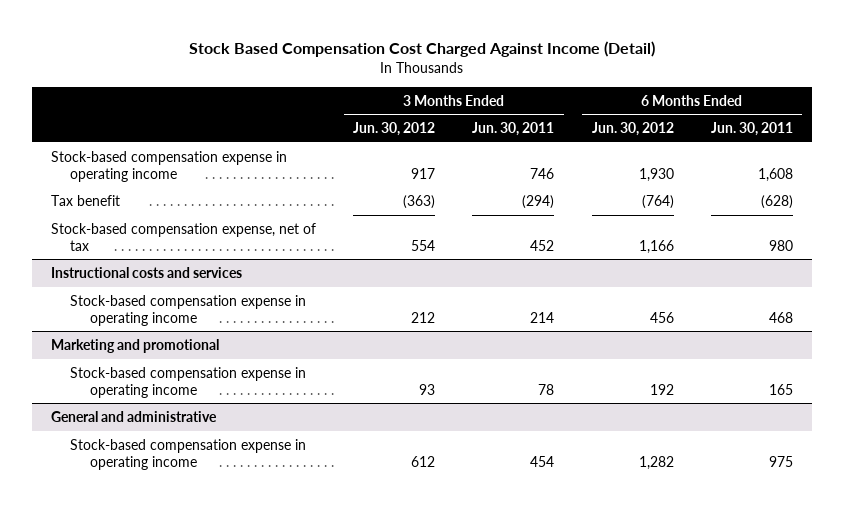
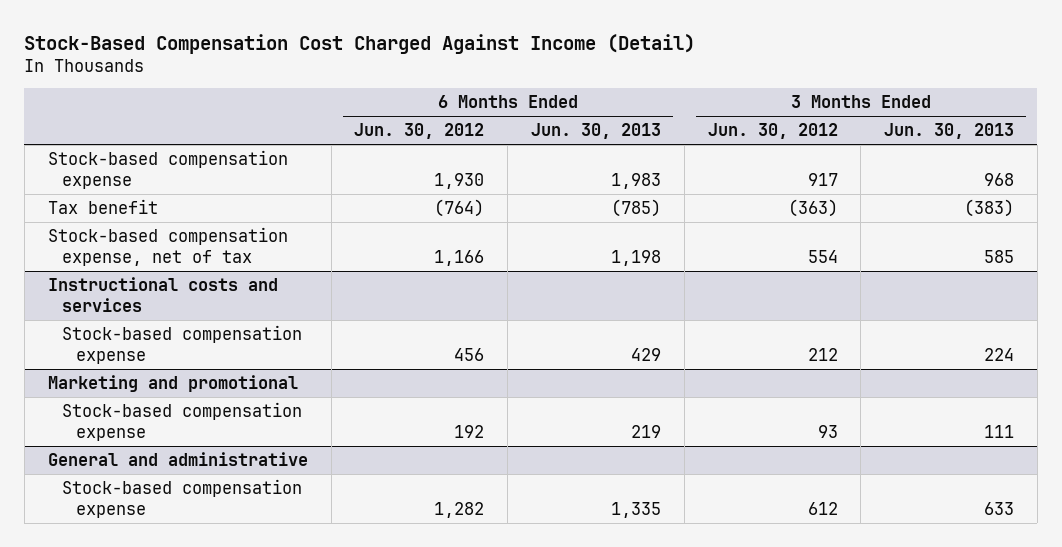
- Stock Based Compensation Cost Charged Against Income (Detail)
+ Stock-Based Compensation Cost Charged Against Income (Detail)
- | 3 Months Ended Jun. 30, 2012 | 3 Months Ended Jun. 30, 2011 | 6 Months Ended Jun. 30, 2012 | 6 Months Ended Jun. 30, 2011
+ | 6 Months Ended Jun. 30, 2012 | 6 Months Ended Jun. 30, 2013 | 3 Months Ended Jun. 30, 2012 | 3 Months Ended Jun. 30, 2013
- Stock-based compensation expense in operating income | 917 | 746 | 1,930 | 1,608
+ Stock-based compensation expense | 1,930 | 1,983 | 917 | 968
@ Instructional costs and services
- Stock-based compensation expense in operating income | 212 | 214 | 456 | 468
+ Stock-based compensation expense | 456 | 429 | 212 | 224
@ Marketing and promotional
- Stock-based compensation expense in operating income | 93 | 78 | 192 | 165
+ Stock-based compensation expense | 192 | 219 | 93 | 111
@ General and administrative
- Stock-based compensation expense in operating income | 612 | 454 | 1,282 | 975
+ Stock-based compensation expense | 1,282 | 1,335 | 612 | 633

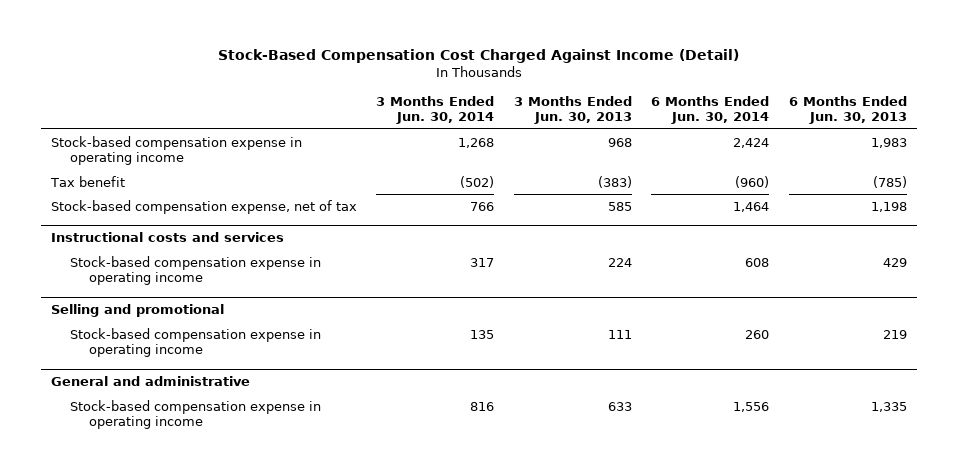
- | 6 Months Ended Jun. 30, 2012 | 6 Months Ended Jun. 30, 2013 | 3 Months Ended Jun. 30, 2012 | 3 Months Ended Jun. 30, 2013
+ | 3 Months Ended Jun. 30, 2014 | 3 Months Ended Jun. 30, 2013 | 6 Months Ended Jun. 30, 2014 | 6 Months Ended Jun. 30, 2013
- Stock-based compensation expense | 1,930 | 1,983 | 917 | 968
+ Stock-based compensation expense in operating income | 1,268 | 968 | 2,424 | 1,983
@ Instructional costs and services
- Stock-based compensation expense | 456 | 429 | 212 | 224
- Marketing and promotional
- Stock-based compensation expense | 192 | 219 | 93 | 111
@ Instructional costs and services
+ Stock-based compensation expense in operating income | 317 | 224 | 608 | 429
+ Selling and promotional
+ Stock-based compensation expense in operating income | 135 | 111 | 260 | 219
@ General and administrative
- Stock-based compensation expense | 1,282 | 1,335 | 612 | 633
+ Stock-based compensation expense in operating income | 816 | 633 | 1,556 | 1,335

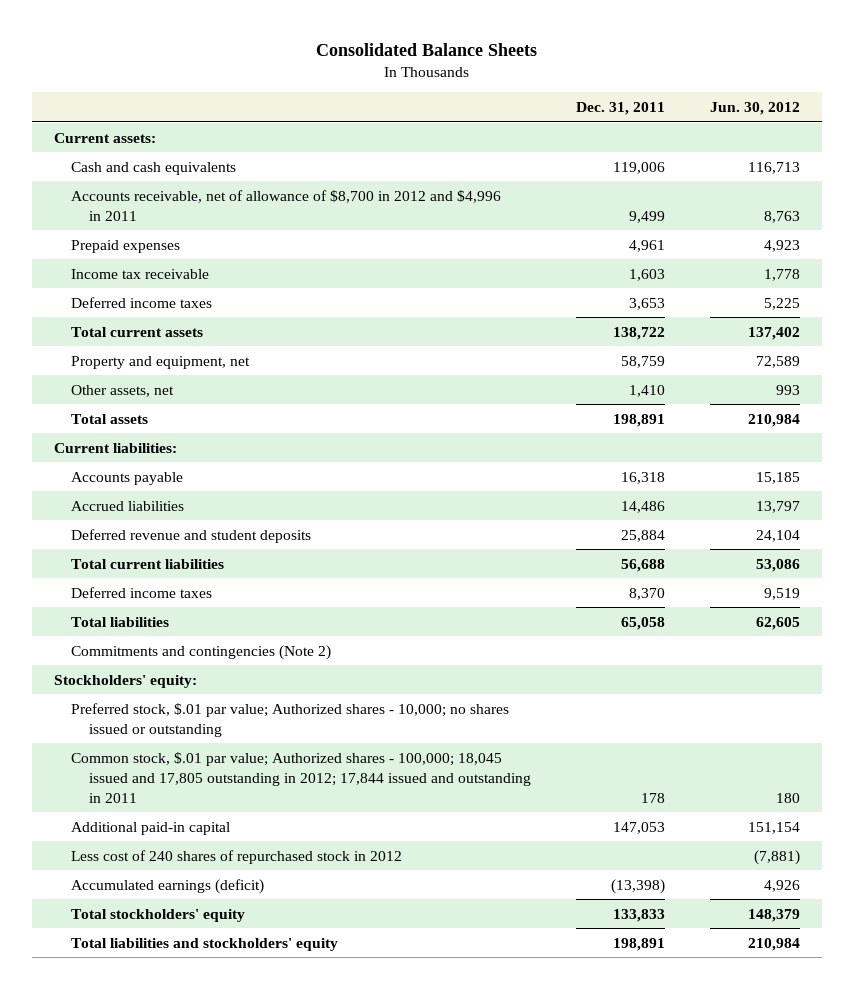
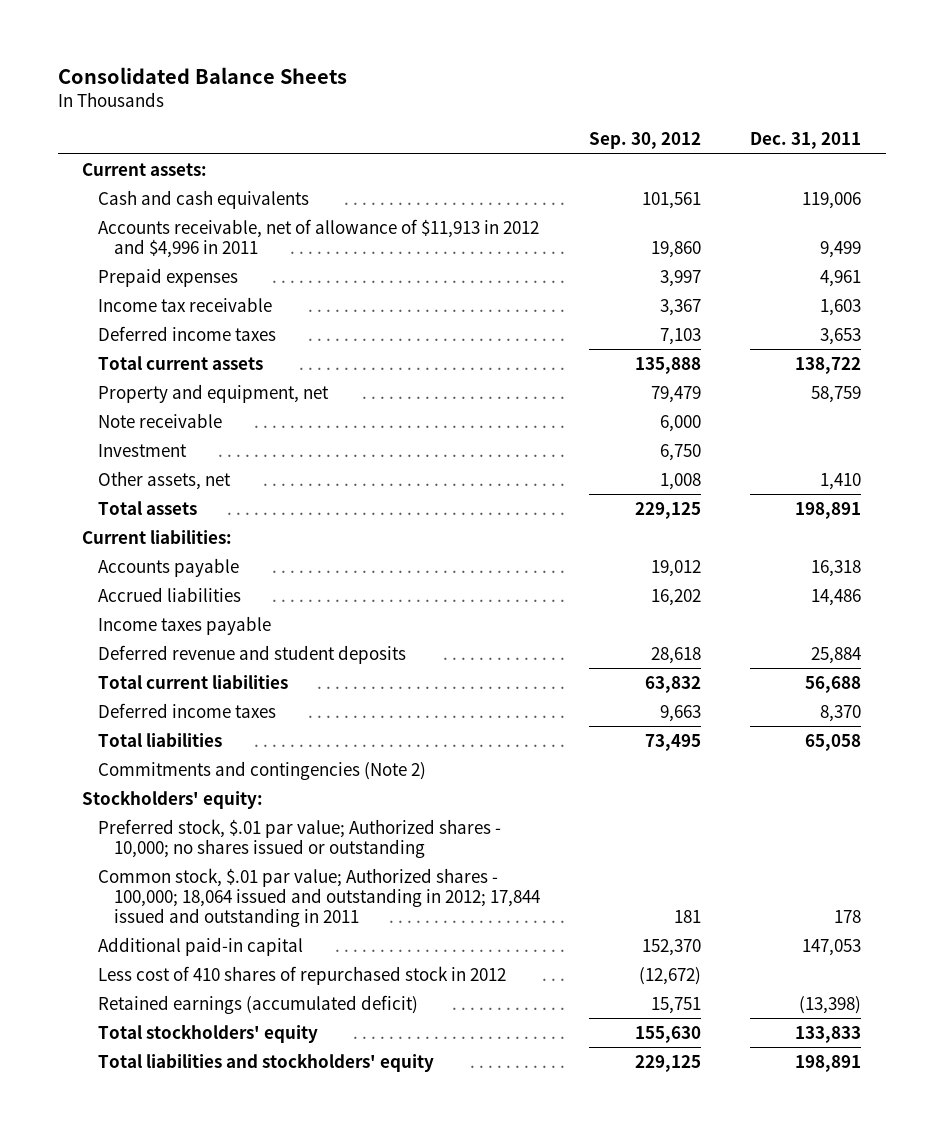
- | Dec. 31, 2011 | Jun. 30, 2012
+ | Sep. 30, 2012 | Dec. 31, 2011
- Accounts receivable, net of allowance of $8,700 in 2012 and $4,996 in 2011 | 9,499 | 8,763
+ Accounts receivable, net of allowance of $11,913 in 2012 and $4,996 in 2011 | 19,860 | 9,499
+ Note receivable | 6,000 |
+ Investment | 6,750 |
+ Income taxes payable
- Common stock, $.01 par value; Authorized shares - 100,000; 18,045 issued and 17,805 outstanding in 2012; 17,844 issued and outstanding in 2011 | 178 | 180
+ Common stock, $.01 par value; Authorized shares - 100,000; 18,064 issued and outstanding in 2012; 17,844 issued and outstanding in 2011 | 181 | 178
- Less cost of 240 shares of repurchased stock in 2012 | | (7,881)
- Accumulated earnings (deficit) | (13,398) | 4,926
+ Less cost of 410 shares of repurchased stock in 2012 | (12,672) |
+ Retained earnings (accumulated deficit) | 15,751 | (13,398)

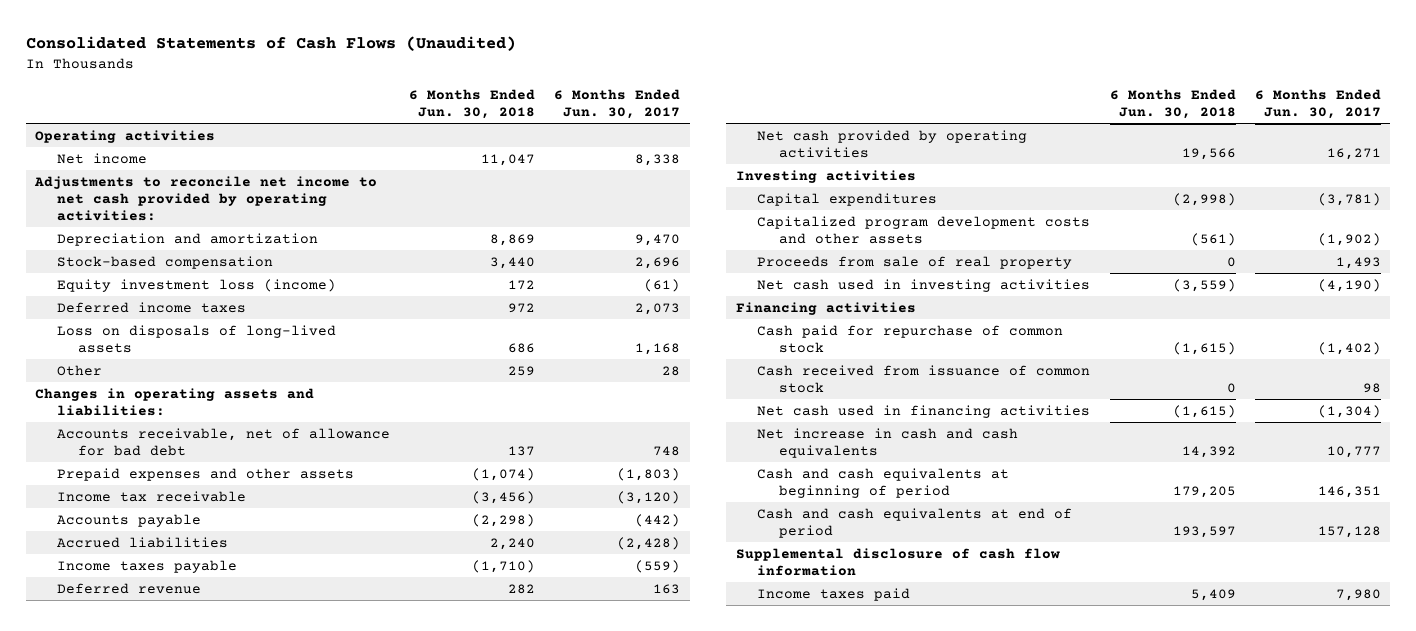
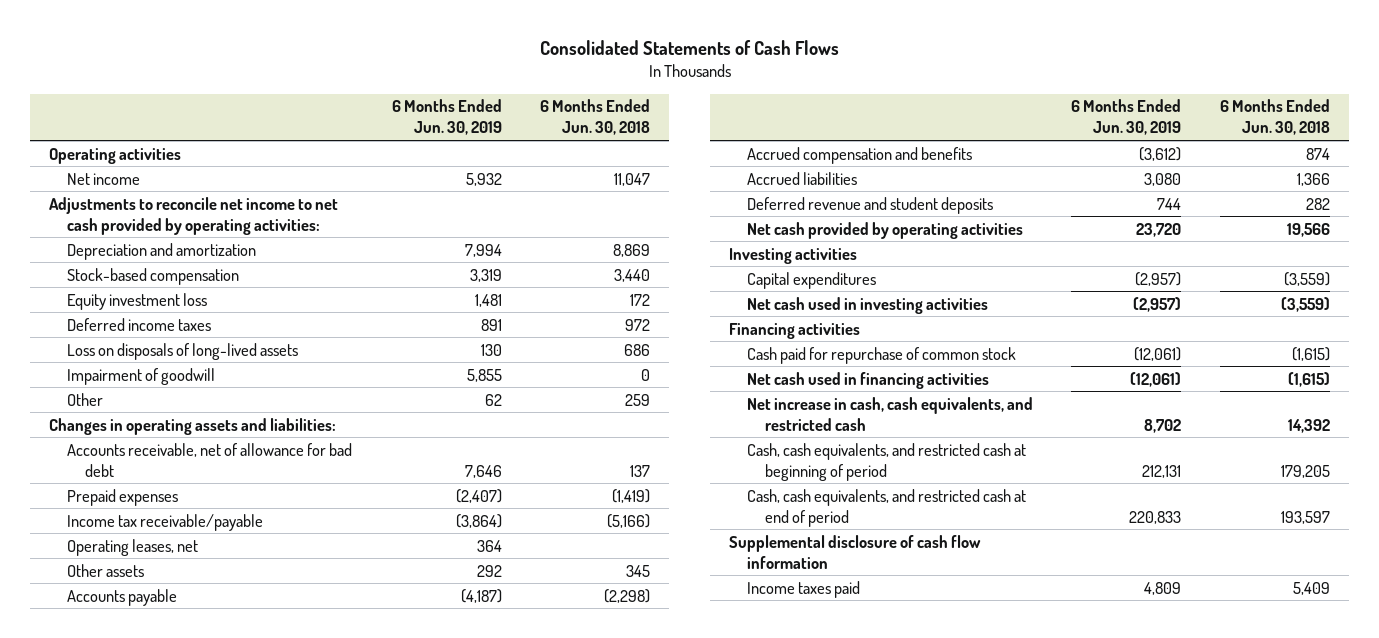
- Consolidated Statements of Cash Flows (Unaudited)
+ Consolidated Statements of Cash Flows
- | 6 Months Ended Jun. 30, 2018 | 6 Months Ended Jun. 30, 2017
+ | 6 Months Ended Jun. 30, 2019 | 6 Months Ended Jun. 30, 2018
- Equity investment loss (income) | 172 | (61)
+ Equity investment loss | 1,481 | 172
+ Impairment of goodwill | 5,855 | 0
- Prepaid expenses and other assets | (1,074) | (1,803)
- Income tax receivable | (3,456) | (3,120)
+ Prepaid expenses | (2,407) | (1,419)
+ Income tax receivable/payable | (3,864) | (5,166)
+ Operating leases, net | 364 |
+ Other assets | 292 | 345
- Accrued liabilities | 2,240 | (2,428)
- Income taxes payable | (1,710) | (559)
- Deferred revenue | 282 | 163
+ Accrued compensation and benefits | (3,612) | 874
+ Accrued liabilities | 3,080 | 1,366
+ Deferred revenue and student deposits | 744 | 282
- Capital expenditures | (2,998) | (3,781)
- Capitalized program development costs and other assets | (561) | (1,902)
- Proceeds from sale of real property | 0 | 1,493
+ Capital expenditures | (2,957) | (3,559)
- Cash received from issuance of common stock | 0 | 98
- Net increase in cash and cash equivalents | 14,392 | 10,777
- Cash and cash equivalents at beginning of period | 179,205 | 146,351
- Cash and cash equivalents at end of period | 193,597 | 157,128
+ Net increase in cash, cash equivalents, and restricted cash | 8,702 | 14,392
+ Cash, cash equivalents, and restricted cash at beginning of period | 212,131 | 179,205
+ Cash, cash equivalents, and restricted cash at end of period | 220,833 | 193,597

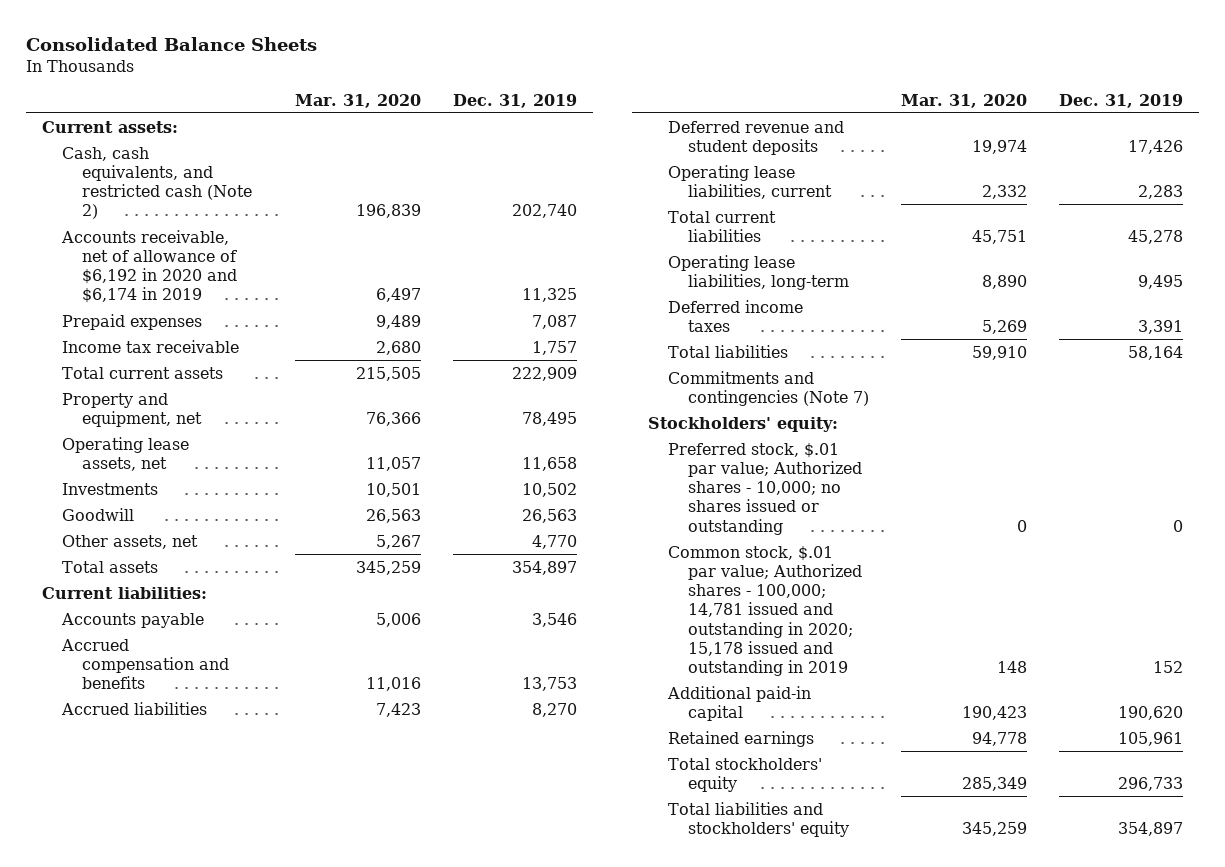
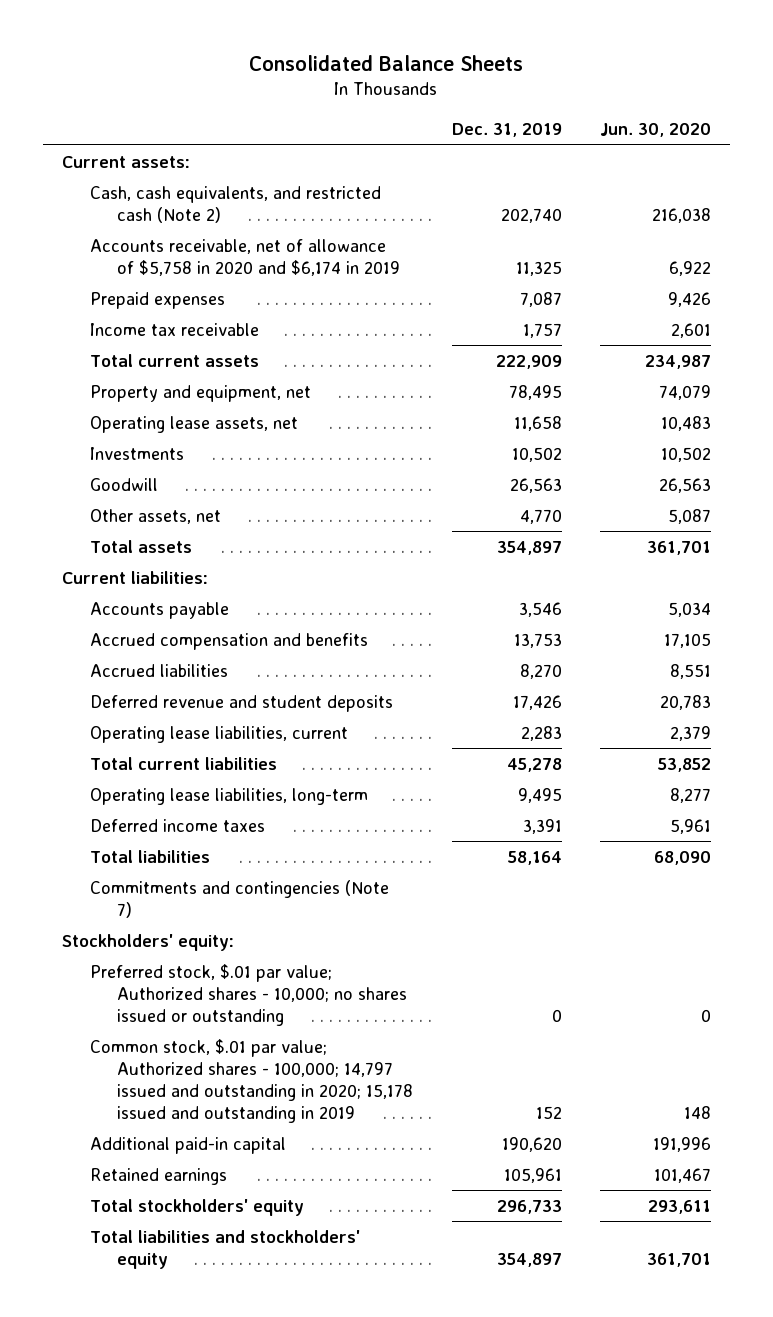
- | Mar. 31, 2020 | Dec. 31, 2019
+ | Dec. 31, 2019 | Jun. 30, 2020
- Accounts receivable, net of allowance of $6,192 in 2020 and $6,174 in 2019 | 6,497 | 11,325
+ Accounts receivable, net of allowance of $5,758 in 2020 and $6,174 in 2019 | 11,325 | 6,922
- Common stock, $.01 par value; Authorized shares - 100,000; 14,781 issued and outstanding in 2020; 15,178 issued and outstanding in 2019 | 148 | 152
+ Common stock, $.01 par value; Authorized shares - 100,000; 14,797 issued and outstanding in 2020; 15,178 issued and outstanding in 2019 | 152 | 148

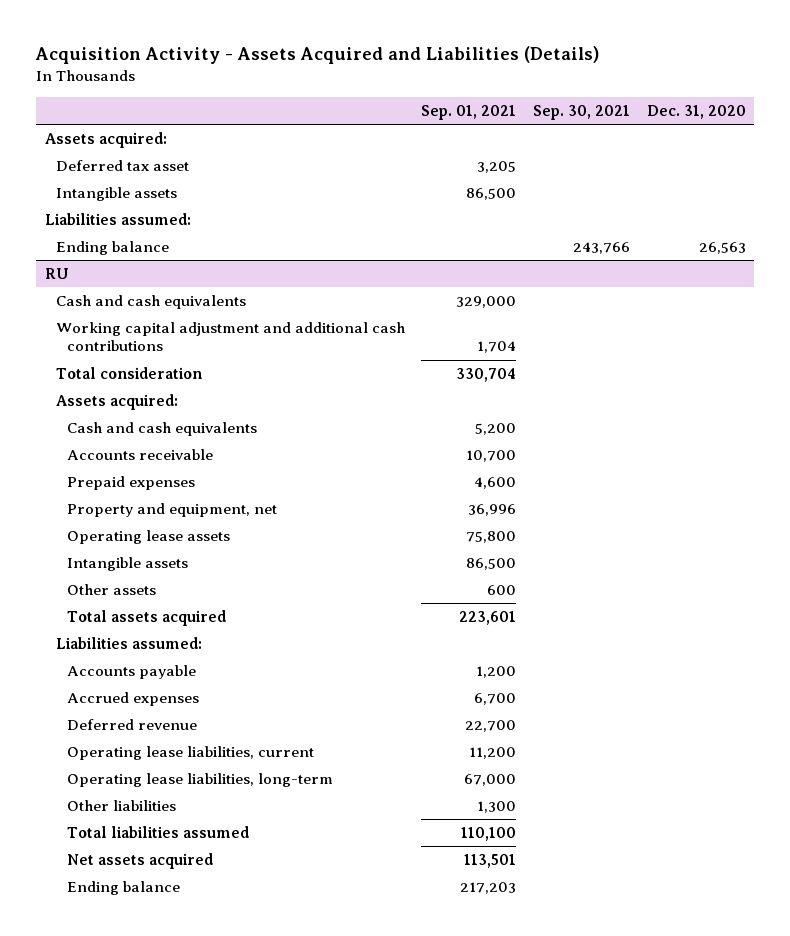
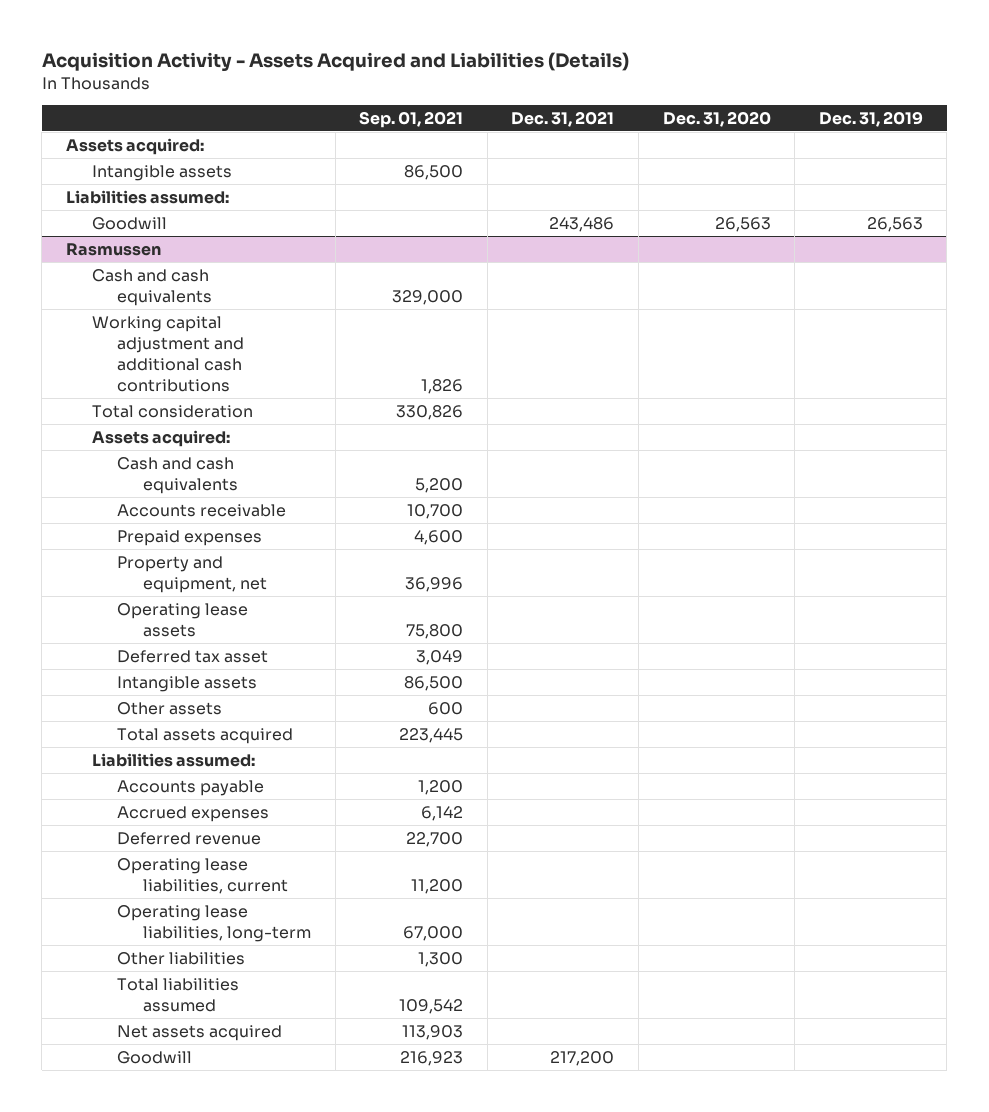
- | Sep. 01, 2021 | Sep. 30, 2021 | Dec. 31, 2020
+ | Sep. 01, 2021 | Dec. 31, 2021 | Dec. 31, 2020 | Dec. 31, 2019
- Deferred tax asset | 3,205 | |
- Ending balance | | 243,766 | 26,563
- RU
+ Goodwill | | 243,486 | 26,563 | 26,563
+ Rasmussen
- Working capital adjustment and additional cash contributions | 1,704 | |
- Total consideration | 330,704 | |
+ Working capital adjustment and additional cash contributions | 1,826 | | |
+ Total consideration | 330,826 | | |
+ Deferred tax asset | 3,049 | | |
- Total assets acquired | 223,601 | |
+ Total assets acquired | 223,445 | | |
- Accrued expenses | 6,700 | |
+ Accrued expenses | 6,142 | | |
- Total liabilities assumed | 110,100 | |
- Net assets acquired | 113,501 | |
- Ending balance | 217,203 | |
+ Total liabilities assumed | 109,542 | | |
+ Net assets acquired | 113,903 | | |
+ Goodwill | 216,923 | 217,200 | |

